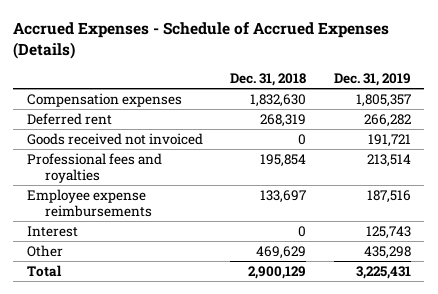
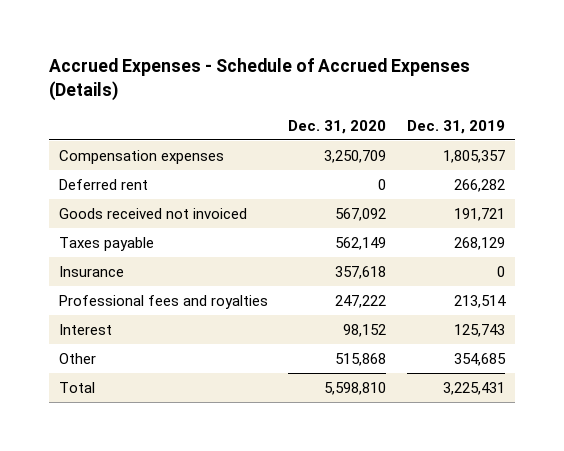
- | Dec. 31, 2018 | Dec. 31, 2019
+ | Dec. 31, 2020 | Dec. 31, 2019
+ Taxes payable | 562,149 | 268,129
+ Insurance | 357,618 | 0
- Employee expense reimbursements | 133,697 | 187,516
- Other | 469,629 | 435,298
+ Other | 515,868 | 354,685

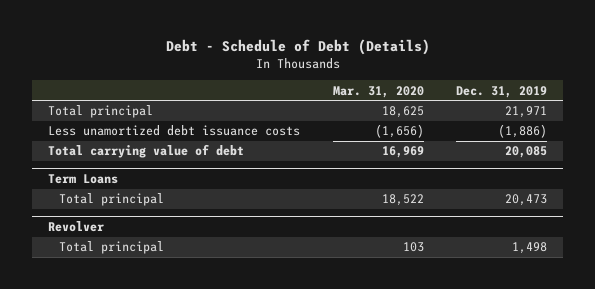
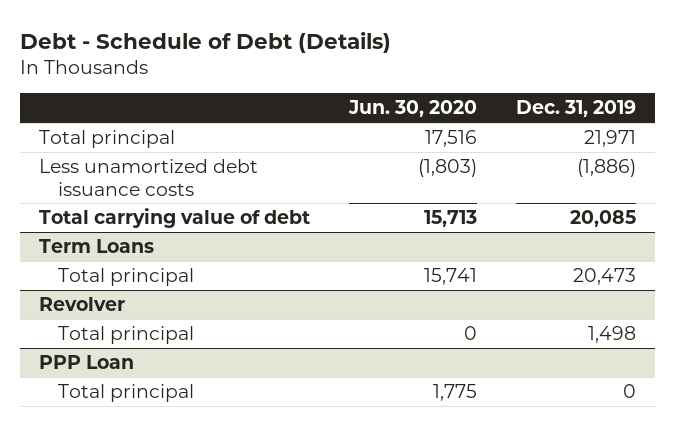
- | Mar. 31, 2020 | Dec. 31, 2019
+ | Jun. 30, 2020 | Dec. 31, 2019
+ PPP Loan
+ Total principal | 1,775 | 0

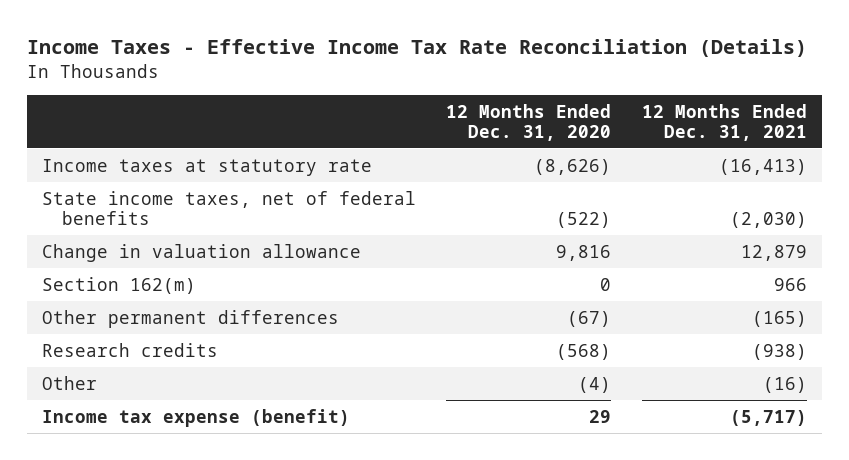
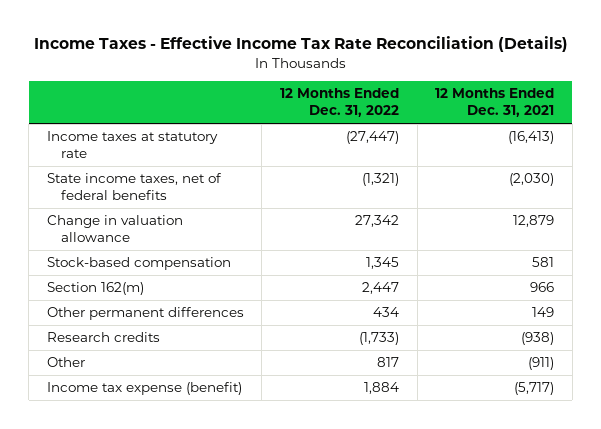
- | 12 Months Ended Dec. 31, 2020 | 12 Months Ended Dec. 31, 2021
+ | 12 Months Ended Dec. 31, 2022 | 12 Months Ended Dec. 31, 2021
+ Stock-based compensation | 1,345 | 581
- Other permanent differences | (67) | (165)
+ Other permanent differences | 434 | 149
- Other | (4) | (16)
+ Other | 817 | (911)

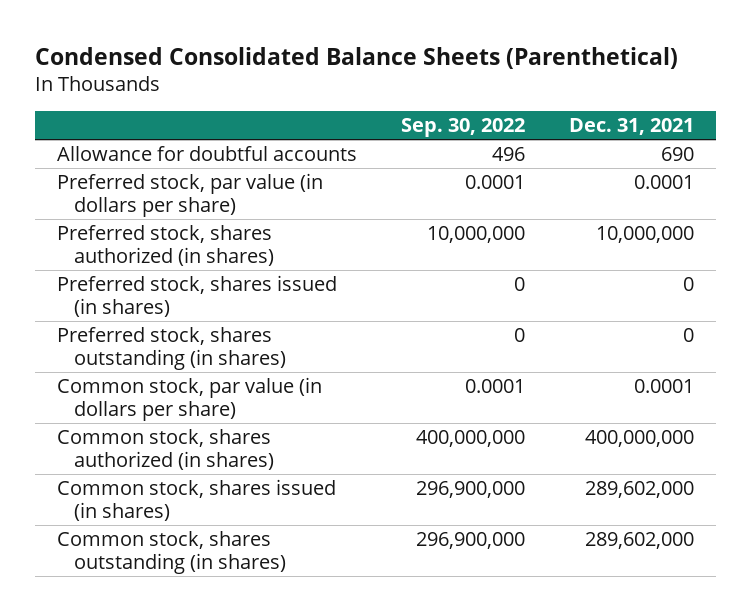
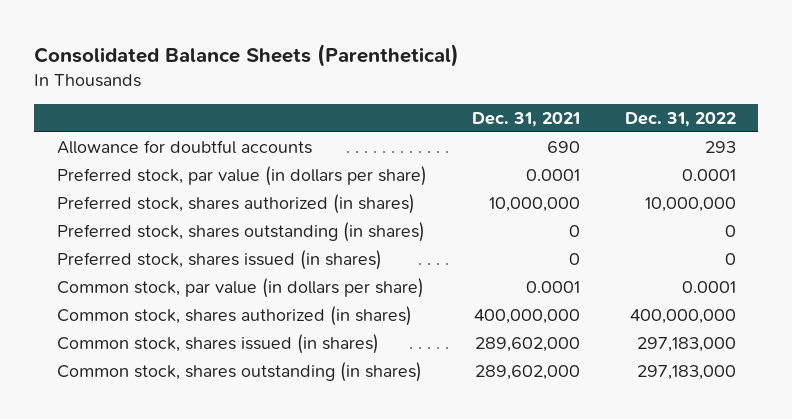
- Condensed Consolidated Balance Sheets (Parenthetical)
+ Consolidated Balance Sheets (Parenthetical)
- | Sep. 30, 2022 | Dec. 31, 2021
+ | Dec. 31, 2021 | Dec. 31, 2022
moved down: Preferred stock, shares issued (in shares) | 0 | 0

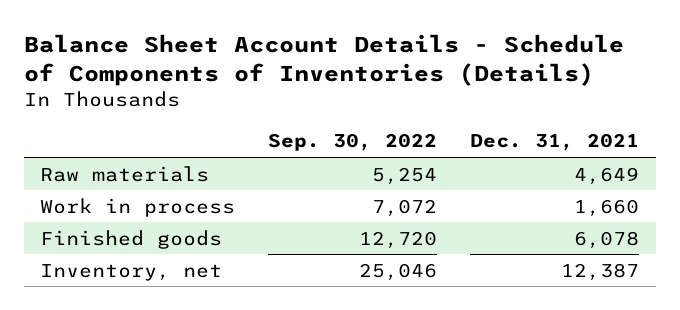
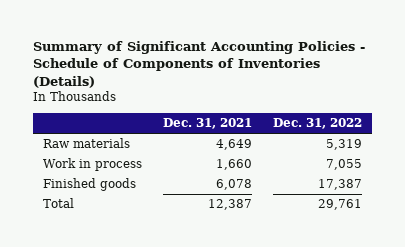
- Balance Sheet Account Details - Schedule of Components of Inventories (Details)
+ Summary of Significant Accounting Policies - Schedule of Components of Inventories (Details)
- | Sep. 30, 2022 | Dec. 31, 2021
+ | Dec. 31, 2021 | Dec. 31, 2022
- Inventory, net | 25,046 | 12,387
+ Total | 12,387 | 29,761

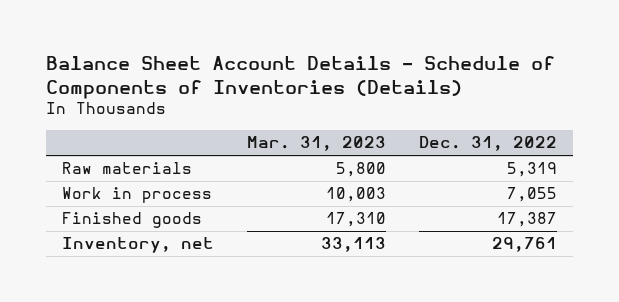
- Summary of Significant Accounting Policies - Schedule of Components of Inventories (Details)
+ Balance Sheet Account Details - Schedule of Components of Inventories (Details)
- | Dec. 31, 2021 | Dec. 31, 2022
+ | Mar. 31, 2023 | Dec. 31, 2022
- Total | 12,387 | 29,761
+ Inventory, net | 33,113 | 29,761

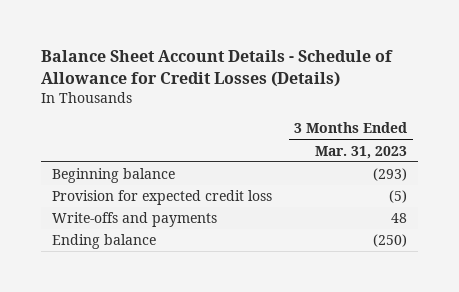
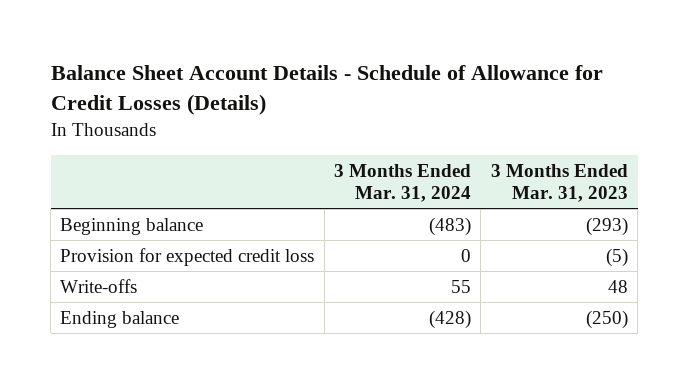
- | 3 Months Ended Mar. 31, 2023
+ | 3 Months Ended Mar. 31, 2024 | 3 Months Ended Mar. 31, 2023
- Write-offs and payments | 48
+ Write-offs | 55 | 48

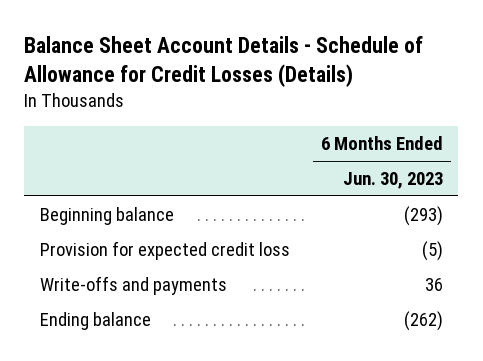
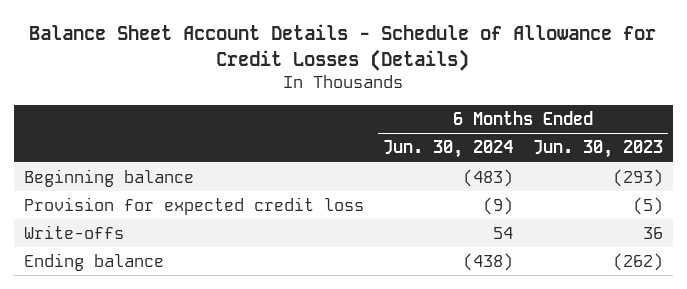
- | 6 Months Ended Jun. 30, 2023
+ | 6 Months Ended Jun. 30, 2024 | 6 Months Ended Jun. 30, 2023
- Write-offs and payments | 36
+ Write-offs | 54 | 36

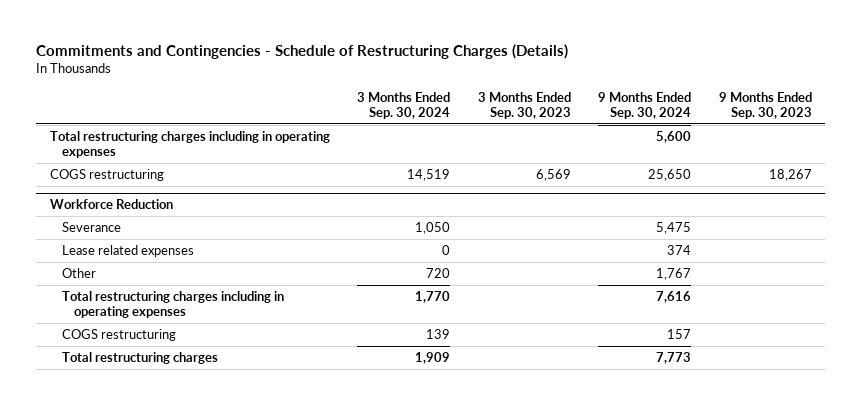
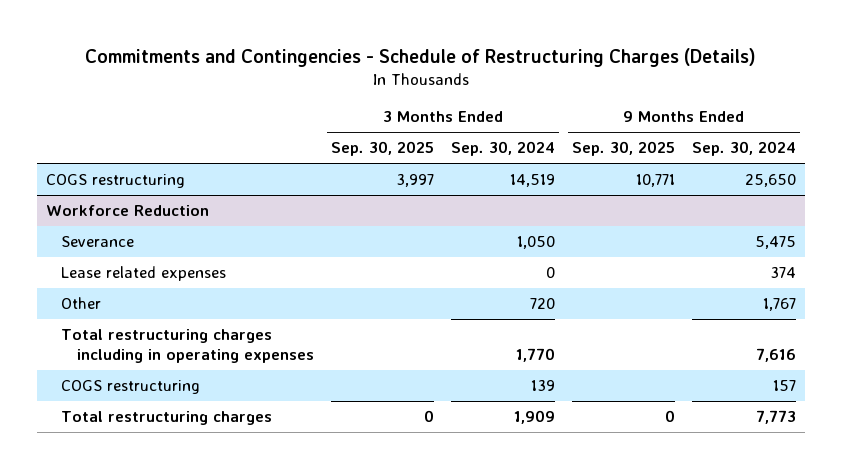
- | 3 Months Ended Sep. 30, 2024 | 3 Months Ended Sep. 30, 2023 | 9 Months Ended Sep. 30, 2024 | 9 Months Ended Sep. 30, 2023
+ | 3 Months Ended Sep. 30, 2025 | 3 Months Ended Sep. 30, 2024 | 9 Months Ended Sep. 30, 2025 | 9 Months Ended Sep. 30, 2024
- Total restructuring charges including in operating expenses | | | 5,600 |

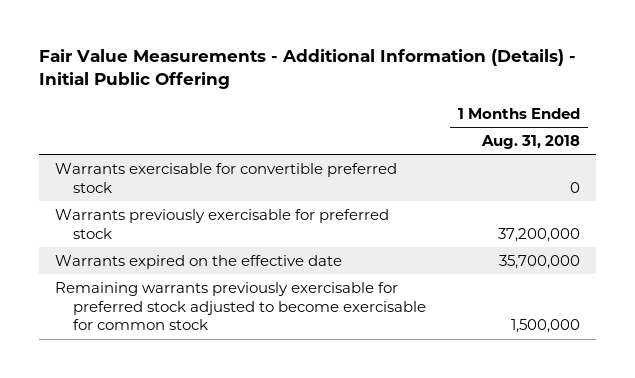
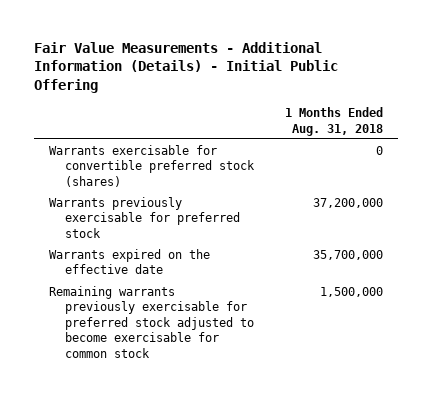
- Warrants exercisable for convertible preferred stock | 0
+ Warrants exercisable for convertible preferred stock (shares) | 0

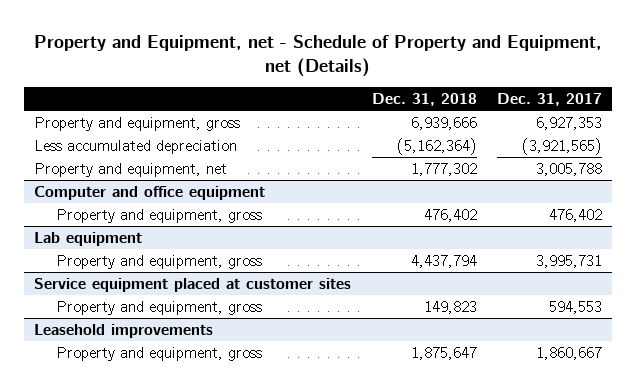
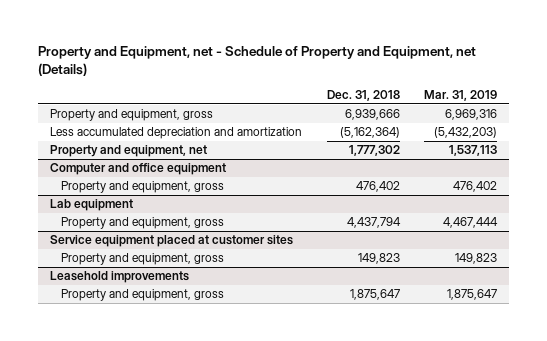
- | Dec. 31, 2018 | Dec. 31, 2017
+ | Dec. 31, 2018 | Mar. 31, 2019
- Less accumulated depreciation | (5,162,364) | (3,921,565)
+ Less accumulated depreciation and amortization | (5,162,364) | (5,432,203)

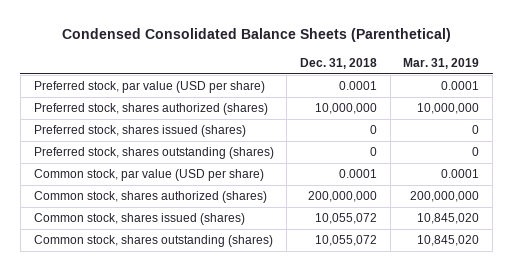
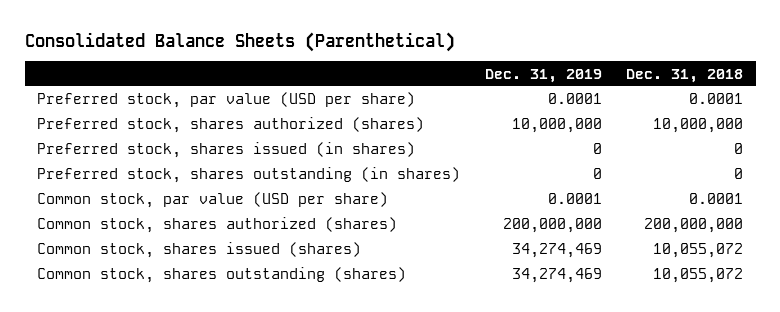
- Condensed Consolidated Balance Sheets (Parenthetical)
+ Consolidated Balance Sheets (Parenthetical)
- | Dec. 31, 2018 | Mar. 31, 2019
+ | Dec. 31, 2019 | Dec. 31, 2018
- Preferred stock, shares issued (shares) | 0 | 0
- Preferred stock, shares outstanding (shares) | 0 | 0
+ Preferred stock, shares issued (in shares) | 0 | 0
+ Preferred stock, shares outstanding (in shares) | 0 | 0

